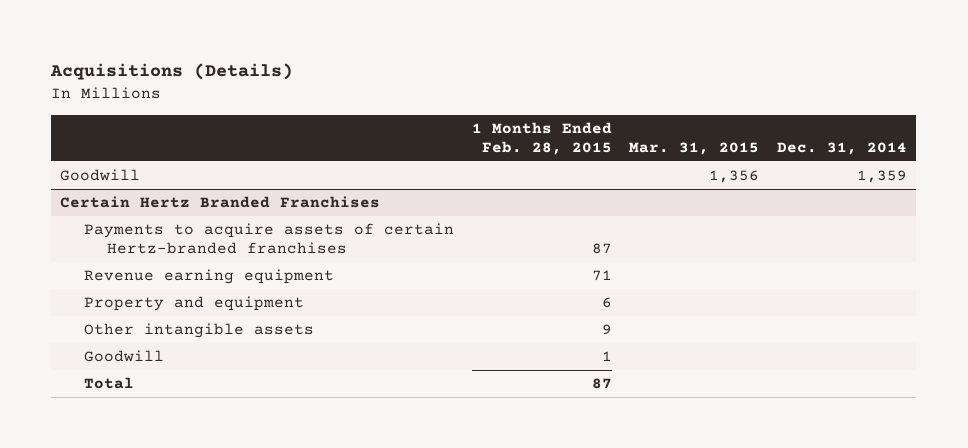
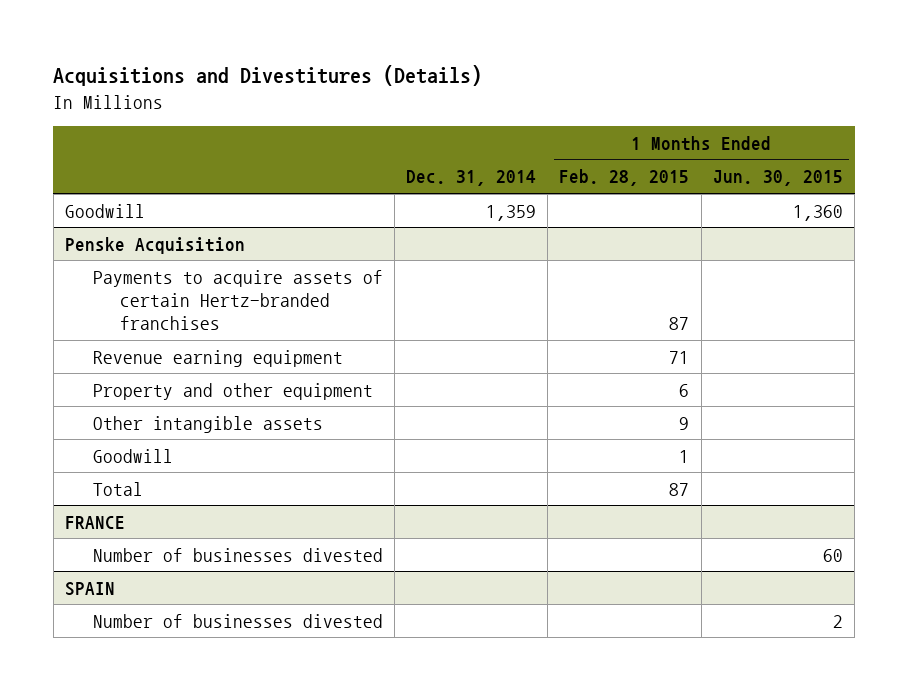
- Acquisitions (Details)
+ Acquisitions and Divestitures (Details)
- | 1 Months Ended Feb. 28, 2015 | Mar. 31, 2015 | Dec. 31, 2014
+ | Dec. 31, 2014 | 1 Months Ended Feb. 28, 2015 | 1 Months Ended Jun. 30, 2015
- Certain Hertz Branded Franchises
+ Penske Acquisition
- Property and equipment | 6 | |
+ Property and other equipment | | 6 |
+ FRANCE
+ Number of businesses divested | | | 60
+ SPAIN
+ Number of businesses divested | | | 2

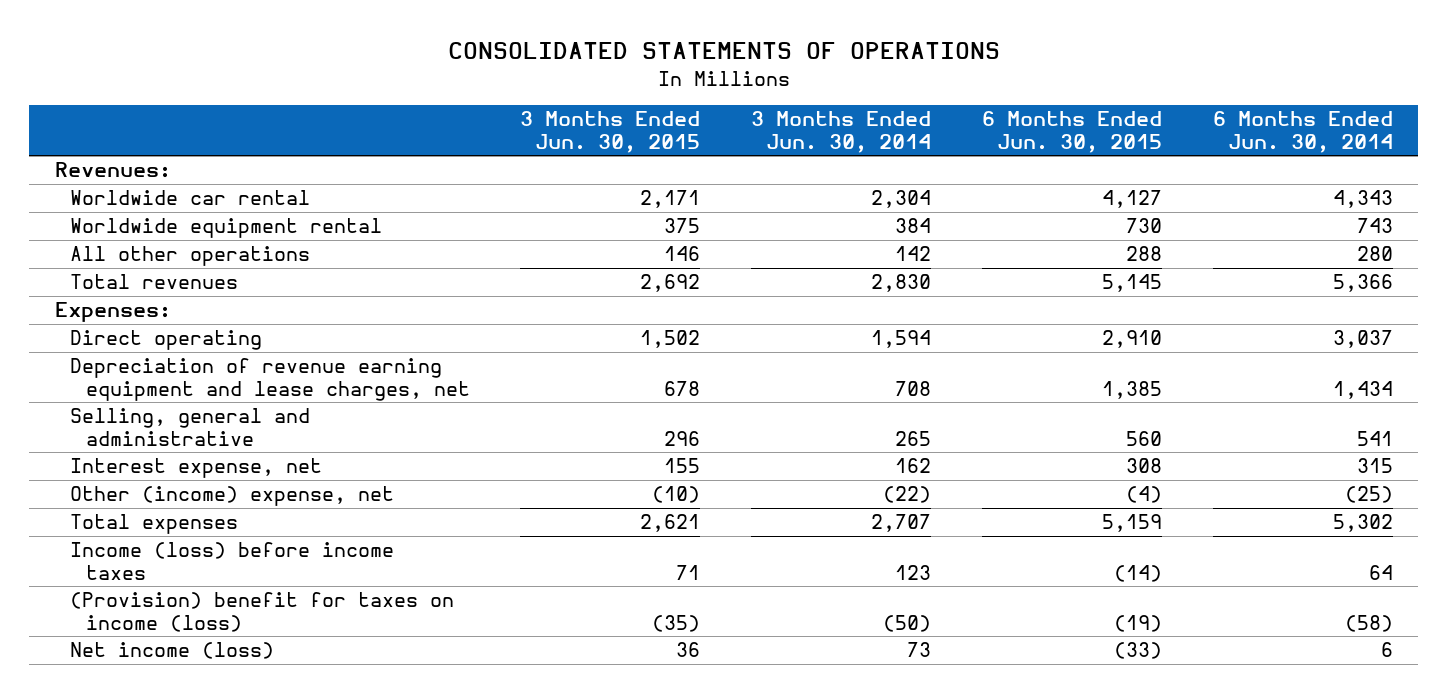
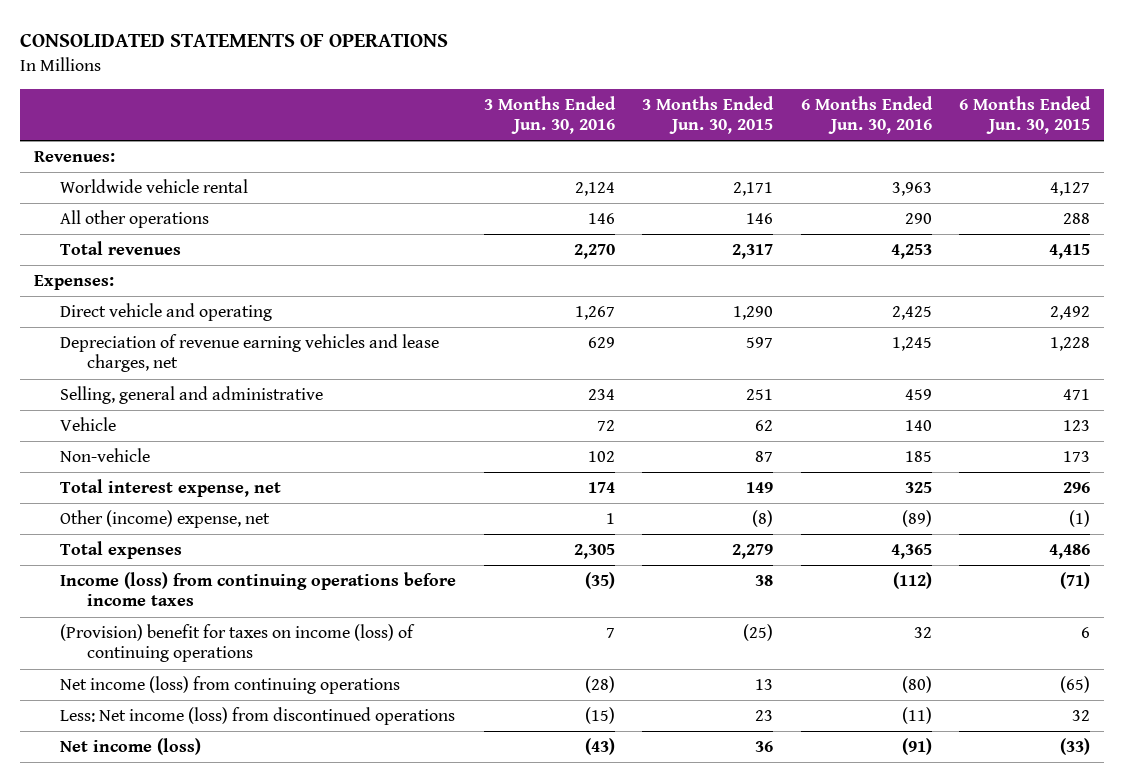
- | 3 Months Ended Jun. 30, 2015 | 3 Months Ended Jun. 30, 2014 | 6 Months Ended Jun. 30, 2015 | 6 Months Ended Jun. 30, 2014
+ | 3 Months Ended Jun. 30, 2016 | 3 Months Ended Jun. 30, 2015 | 6 Months Ended Jun. 30, 2016 | 6 Months Ended Jun. 30, 2015
- Worldwide car rental | 2,171 | 2,304 | 4,127 | 4,343
- Worldwide equipment rental | 375 | 384 | 730 | 743
+ Worldwide vehicle rental | 2,124 | 2,171 | 3,963 | 4,127
- Total revenues | 2,692 | 2,830 | 5,145 | 5,366
+ Total revenues | 2,270 | 2,317 | 4,253 | 4,415
- Direct operating | 1,502 | 1,594 | 2,910 | 3,037
- Depreciation of revenue earning equipment and lease charges, net | 678 | 708 | 1,385 | 1,434
- Selling, general and administrative | 296 | 265 | 560 | 541
- Interest expense, net | 155 | 162 | 308 | 315
- Other (income) expense, net | (10) | (22) | (4) | (25)
- Total expenses | 2,621 | 2,707 | 5,159 | 5,302
- Income (loss) before income taxes | 71 | 123 | (14) | 64
- (Provision) benefit for taxes on income (loss) | (35) | (50) | (19) | (58)
+ Direct vehicle and operating | 1,267 | 1,290 | 2,425 | 2,492
+ Depreciation of revenue earning vehicles and lease charges, net | 629 | 597 | 1,245 | 1,228
+ Selling, general and administrative | 234 | 251 | 459 | 471
+ Vehicle | 72 | 62 | 140 | 123
+ Non-vehicle | 102 | 87 | 185 | 173
+ Total interest expense, net | 174 | 149 | 325 | 296
+ Other (income) expense, net | 1 | (8) | (89) | (1)
+ Total expenses | 2,305 | 2,279 | 4,365 | 4,486
+ Income (loss) from continuing operations before income taxes | (35) | 38 | (112) | (71)
+ (Provision) benefit for taxes on income (loss) of continuing operations | 7 | (25) | 32 | 6
+ Net income (loss) from continuing operations | (28) | 13 | (80) | (65)
+ Less: Net income (loss) from discontinued operations | (15) | 23 | (11) | 32

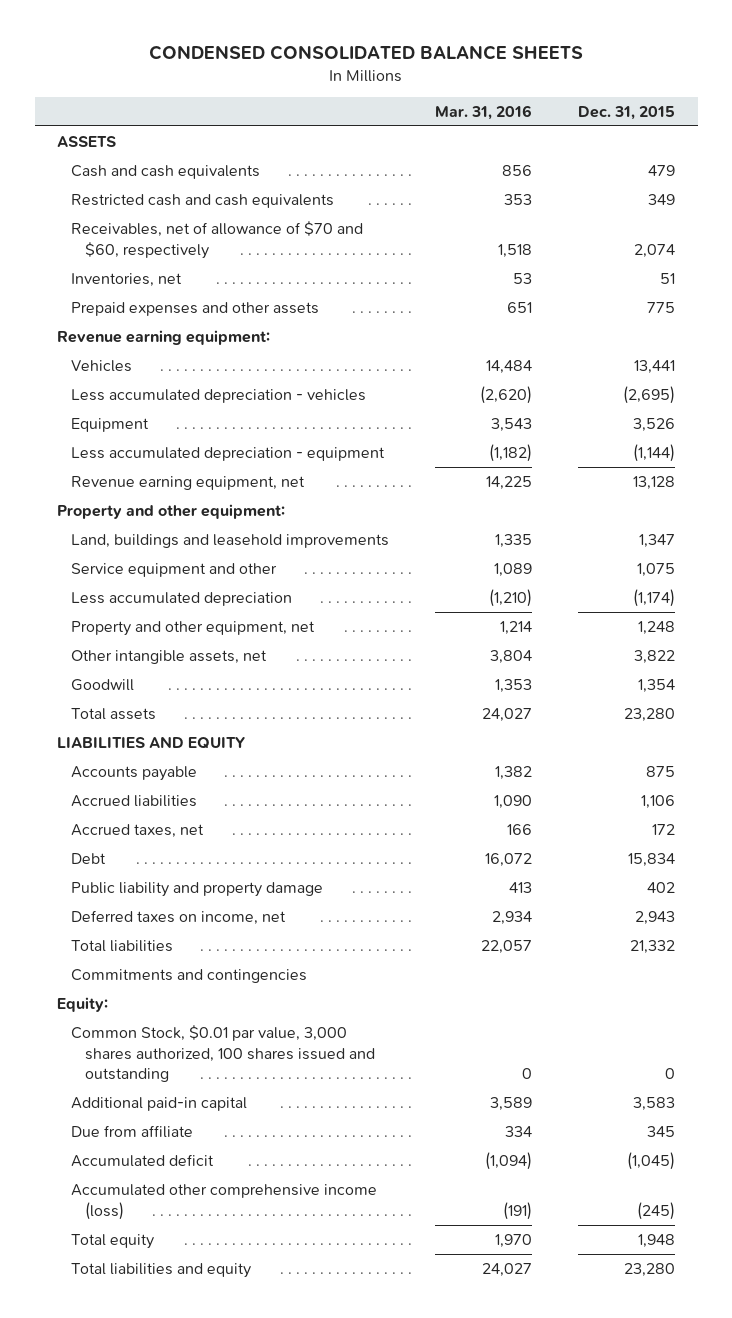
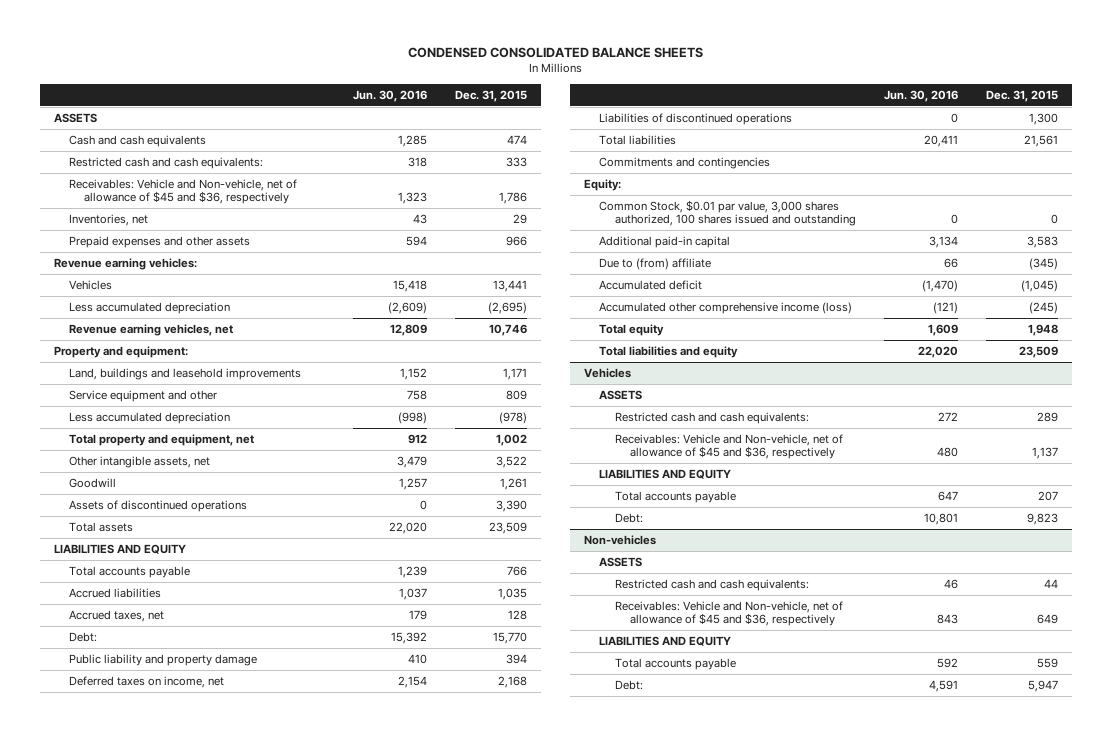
- | Mar. 31, 2016 | Dec. 31, 2015
+ | Jun. 30, 2016 | Dec. 31, 2015
- Cash and cash equivalents | 856 | 479
- Restricted cash and cash equivalents | 353 | 349
- Receivables, net of allowance of $70 and $60, respectively | 1,518 | 2,074
- Inventories, net | 53 | 51
- Prepaid expenses and other assets | 651 | 775
- Revenue earning equipment:
+ Cash and cash equivalents | 1,285 | 474
+ Restricted cash and cash equivalents: | 318 | 333
+ Receivables: Vehicle and Non-vehicle, net of allowance of $45 and $36, respectively | 1,323 | 1,786
+ Inventories, net | 43 | 29
+ Prepaid expenses and other assets | 594 | 966
+ Revenue earning vehicles:
- Less accumulated depreciation - vehicles | (2,620) | (2,695)
- Equipment | 3,543 | 3,526
- Less accumulated depreciation - equipment | (1,182) | (1,144)
- Revenue earning equipment, net | 14,225 | 13,128
- Property and other equipment:
- Land, buildings and leasehold improvements | 1,335 | 1,347
- Service equipment and other | 1,089 | 1,075
- Less accumulated depreciation | (1,210) | (1,174)
- Property and other equipment, net | 1,214 | 1,248
- Other intangible assets, net | 3,804 | 3,822
- Goodwill | 1,353 | 1,354
- Total assets | 24,027 | 23,280
+ Less accumulated depreciation | (2,609) | (2,695)
+ Revenue earning vehicles, net | 12,809 | 10,746
+ Property and equipment:
+ Land, buildings and leasehold improvements | 1,152 | 1,171
+ Service equipment and other | 758 | 809
+ Less accumulated depreciation | (998) | (978)
+ Total property and equipment, net | 912 | 1,002
+ Other intangible assets, net | 3,479 | 3,522
+ Goodwill | 1,257 | 1,261
+ Assets of discontinued operations | 0 | 3,390
+ Total assets | 22,020 | 23,509
- Accounts payable | 1,382 | 875
- Accrued liabilities | 1,090 | 1,106
- Accrued taxes, net | 166 | 172
- Debt | 16,072 | 15,834
- Public liability and property damage | 413 | 402
- Deferred taxes on income, net | 2,934 | 2,943
- Total liabilities | 22,057 | 21,332
+ Total accounts payable | 1,239 | 766
+ Accrued liabilities | 1,037 | 1,035
+ Accrued taxes, net | 179 | 128
+ Debt: | 15,392 | 15,770
+ Public liability and property damage | 410 | 394
+ Deferred taxes on income, net | 2,154 | 2,168
+ Liabilities of discontinued operations | 0 | 1,300
+ Total liabilities | 20,411 | 21,561
- Due from affiliate | 334 | 345
+ Due to (from) affiliate | 66 | (345)
- Total liabilities and equity | 24,027 | 23,280
+ Total liabilities and equity | 22,020 | 23,509
+ Vehicles
+ ASSETS
+ Restricted cash and cash equivalents: | 272 | 289
+ Receivables: Vehicle and Non-vehicle, net of allowance of $45 and $36, respectively | 480 | 1,137
+ LIABILITIES AND EQUITY
+ Total accounts payable | 647 | 207
+ Debt: | 10,801 | 9,823
+ Non-vehicles
+ ASSETS
+ Restricted cash and cash equivalents: | 46 | 44
+ Receivables: Vehicle and Non-vehicle, net of allowance of $45 and $36, respectively | 843 | 649
+ LIABILITIES AND EQUITY
+ Total accounts payable | 592 | 559
+ Debt: | 4,591 | 5,947

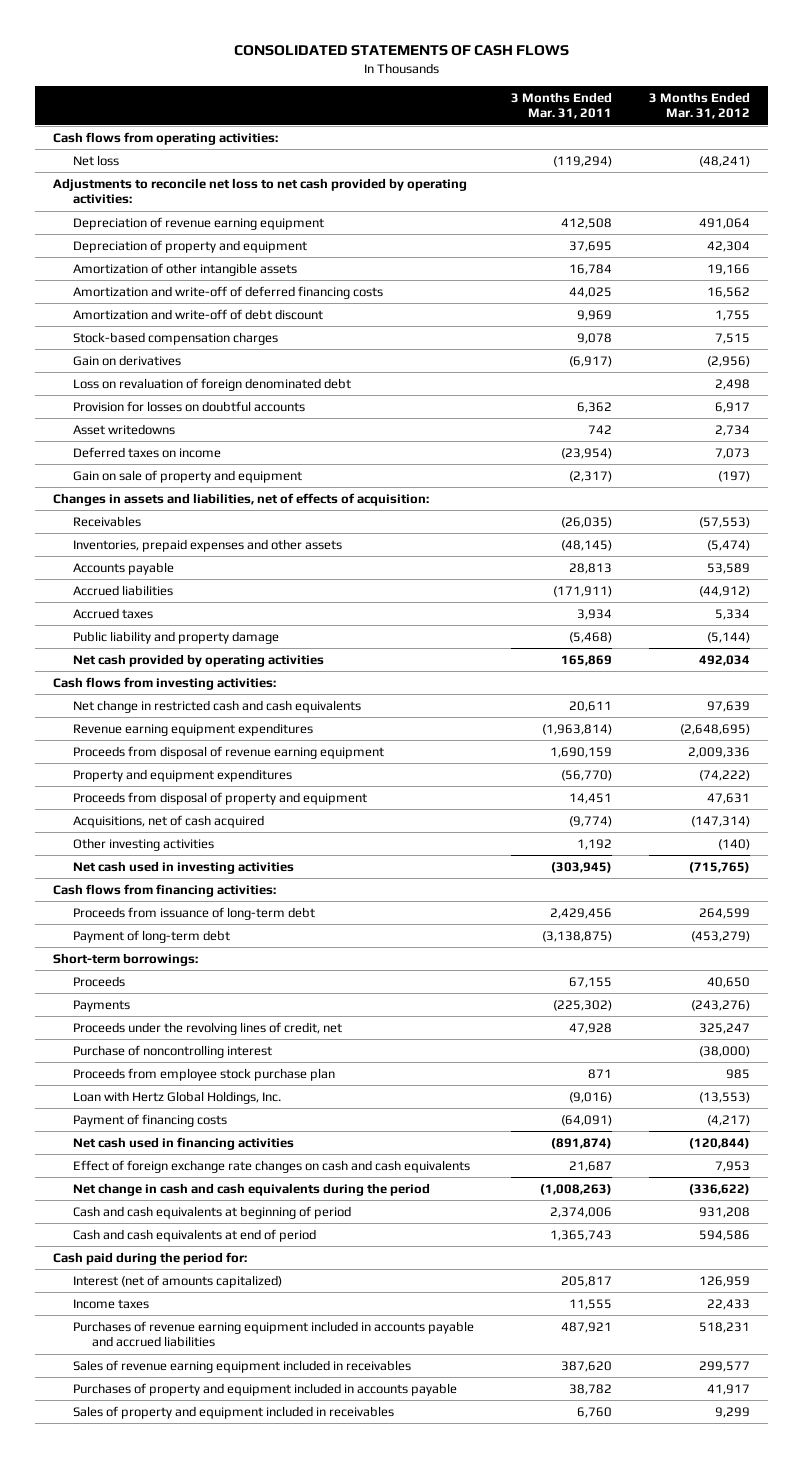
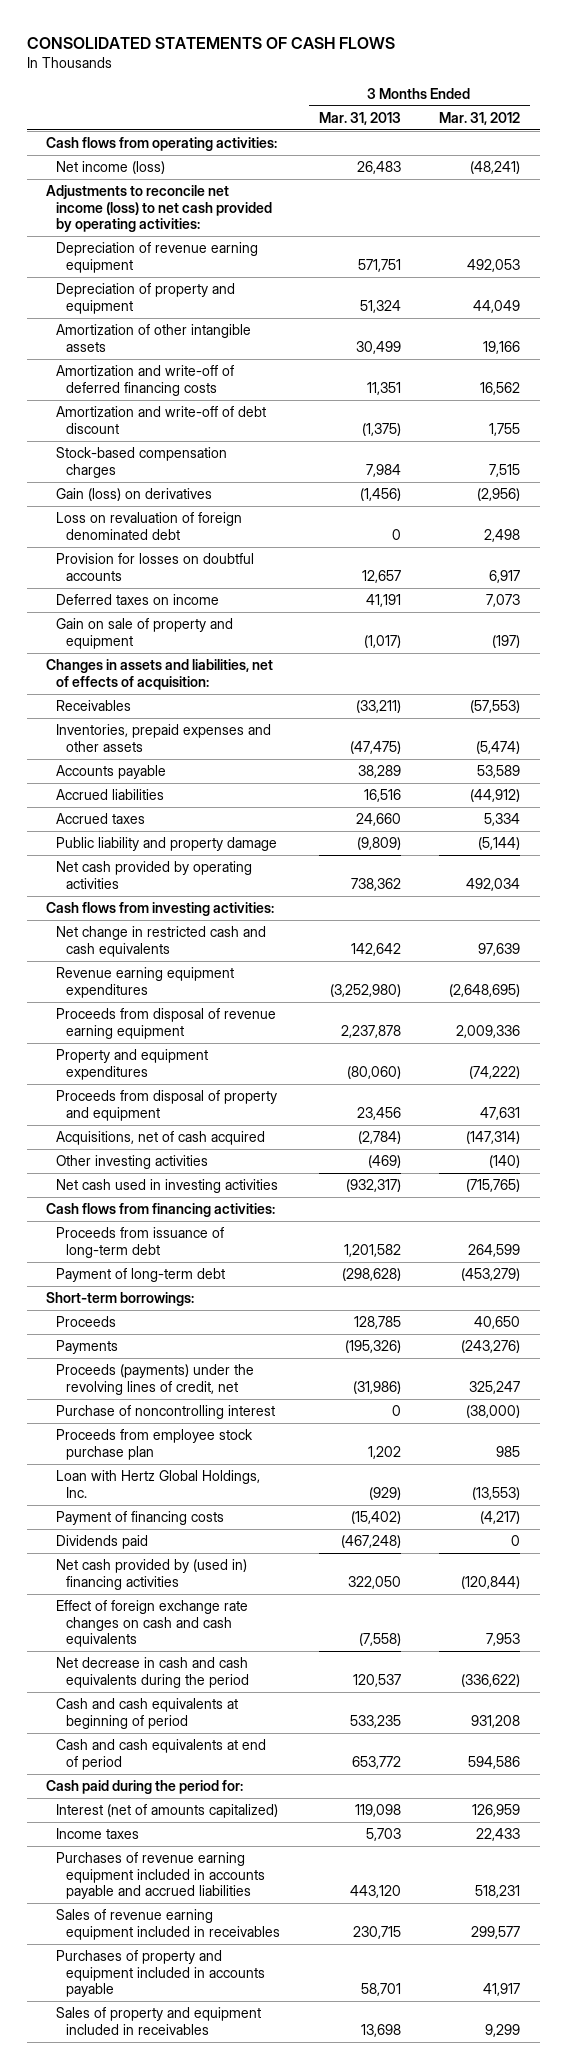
- | 3 Months Ended Mar. 31, 2011 | 3 Months Ended Mar. 31, 2012
+ | 3 Months Ended Mar. 31, 2013 | 3 Months Ended Mar. 31, 2012
- Net loss | (119,294) | (48,241)
- Adjustments to reconcile net loss to net cash provided by operating activities:
- Depreciation of revenue earning equipment | 412,508 | 491,064
- Depreciation of property and equipment | 37,695 | 42,304
+ Net income (loss) | 26,483 | (48,241)
+ Adjustments to reconcile net income (loss) to net cash provided by operating activities:
+ Depreciation of revenue earning equipment | 571,751 | 492,053
+ Depreciation of property and equipment | 51,324 | 44,049
- Gain on derivatives | (6,917) | (2,956)
+ Gain (loss) on derivatives | (1,456) | (2,956)
- Asset writedowns | 742 | 2,734
- Proceeds under the revolving lines of credit, net | 47,928 | 325,247
+ Proceeds (payments) under the revolving lines of credit, net | (31,986) | 325,247
- Net cash used in financing activities | (891,874) | (120,844)
+ Dividends paid | (467,248) | 0
+ Net cash provided by (used in) financing activities | 322,050 | (120,844)
- Net change in cash and cash equivalents during the period | (1,008,263) | (336,622)
+ Net decrease in cash and cash equivalents during the period | 120,537 | (336,622)

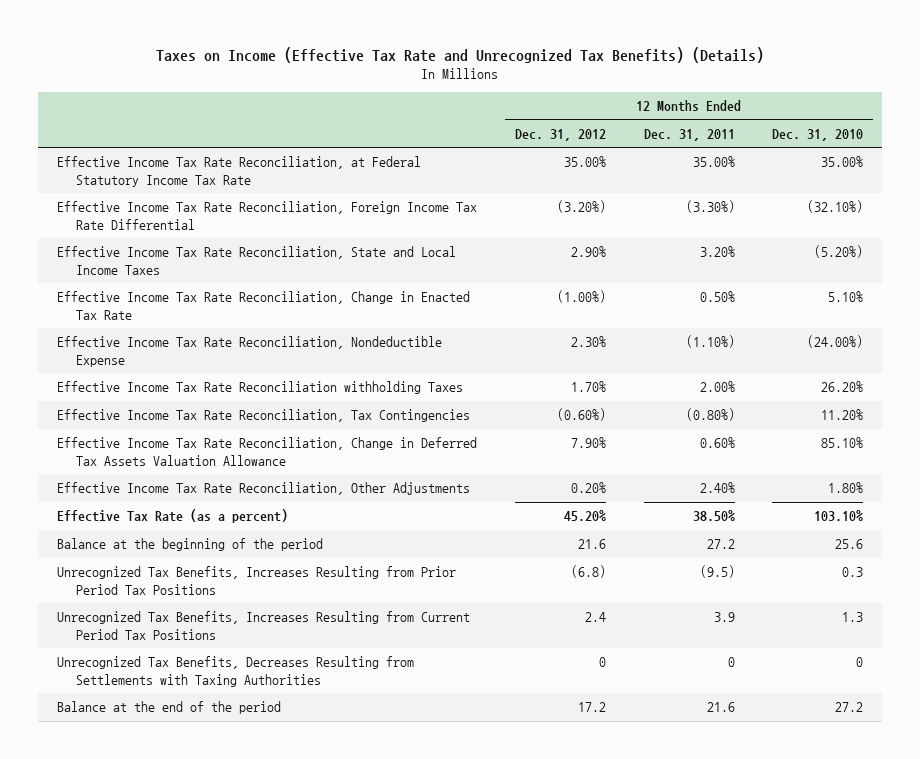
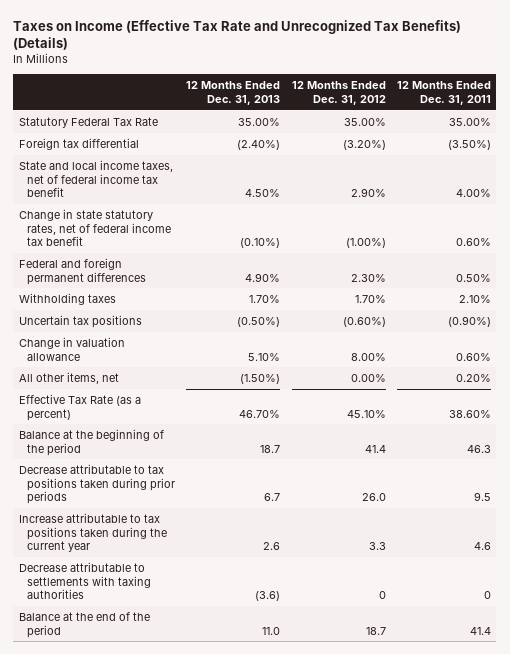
- | 12 Months Ended Dec. 31, 2012 | 12 Months Ended Dec. 31, 2011 | 12 Months Ended Dec. 31, 2010
+ | 12 Months Ended Dec. 31, 2013 | 12 Months Ended Dec. 31, 2012 | 12 Months Ended Dec. 31, 2011
- Effective Income Tax Rate Reconciliation, at Federal Statutory Income Tax Rate | 35.00% | 35.00% | 35.00%
- Effective Income Tax Rate Reconciliation, Foreign Income Tax Rate Differential | (3.20%) | (3.30%) | (32.10%)
- Effective Income Tax Rate Reconciliation, State and Local Income Taxes | 2.90% | 3.20% | (5.20%)
- Effective Income Tax Rate Reconciliation, Change in Enacted Tax Rate | (1.00%) | 0.50% | 5.10%
- Effective Income Tax Rate Reconciliation, Nondeductible Expense | 2.30% | (1.10%) | (24.00%)
- Effective Income Tax Rate Reconciliation withholding Taxes | 1.70% | 2.00% | 26.20%
- Effective Income Tax Rate Reconciliation, Tax Contingencies | (0.60%) | (0.80%) | 11.20%
- Effective Income Tax Rate Reconciliation, Change in Deferred Tax Assets Valuation Allowance | 7.90% | 0.60% | 85.10%
- Effective Income Tax Rate Reconciliation, Other Adjustments | 0.20% | 2.40% | 1.80%
- Effective Tax Rate (as a percent) | 45.20% | 38.50% | 103.10%
- Balance at the beginning of the period | 21.6 | 27.2 | 25.6
- Unrecognized Tax Benefits, Increases Resulting from Prior Period Tax Positions | (6.8) | (9.5) | 0.3
- Unrecognized Tax Benefits, Increases Resulting from Current Period Tax Positions | 2.4 | 3.9 | 1.3
- Unrecognized Tax Benefits, Decreases Resulting from Settlements with Taxing Authorities | 0 | 0 | 0
- Balance at the end of the period | 17.2 | 21.6 | 27.2
+ Statutory Federal Tax Rate | 35.00% | 35.00% | 35.00%
+ Foreign tax differential | (2.40%) | (3.20%) | (3.50%)
+ State and local income taxes, net of federal income tax benefit | 4.50% | 2.90% | 4.00%
+ Change in state statutory rates, net of federal income tax benefit | (0.10%) | (1.00%) | 0.60%
+ Federal and foreign permanent differences | 4.90% | 2.30% | 0.50%
+ Withholding taxes | 1.70% | 1.70% | 2.10%
+ Uncertain tax positions | (0.50%) | (0.60%) | (0.90%)
+ Change in valuation allowance | 5.10% | 8.00% | 0.60%
+ All other items, net | (1.50%) | 0.00% | 0.20%
+ Effective Tax Rate (as a percent) | 46.70% | 45.10% | 38.60%
+ Balance at the beginning of the period | 18.7 | 41.4 | 46.3
+ Decrease attributable to tax positions taken during prior periods | 6.7 | 26.0 | 9.5
+ Increase attributable to tax positions taken during the current year | 2.6 | 3.3 | 4.6
+ Decrease attributable to settlements with taxing authorities | (3.6) | 0 | 0
+ Balance at the end of the period | 11.0 | 18.7 | 41.4

